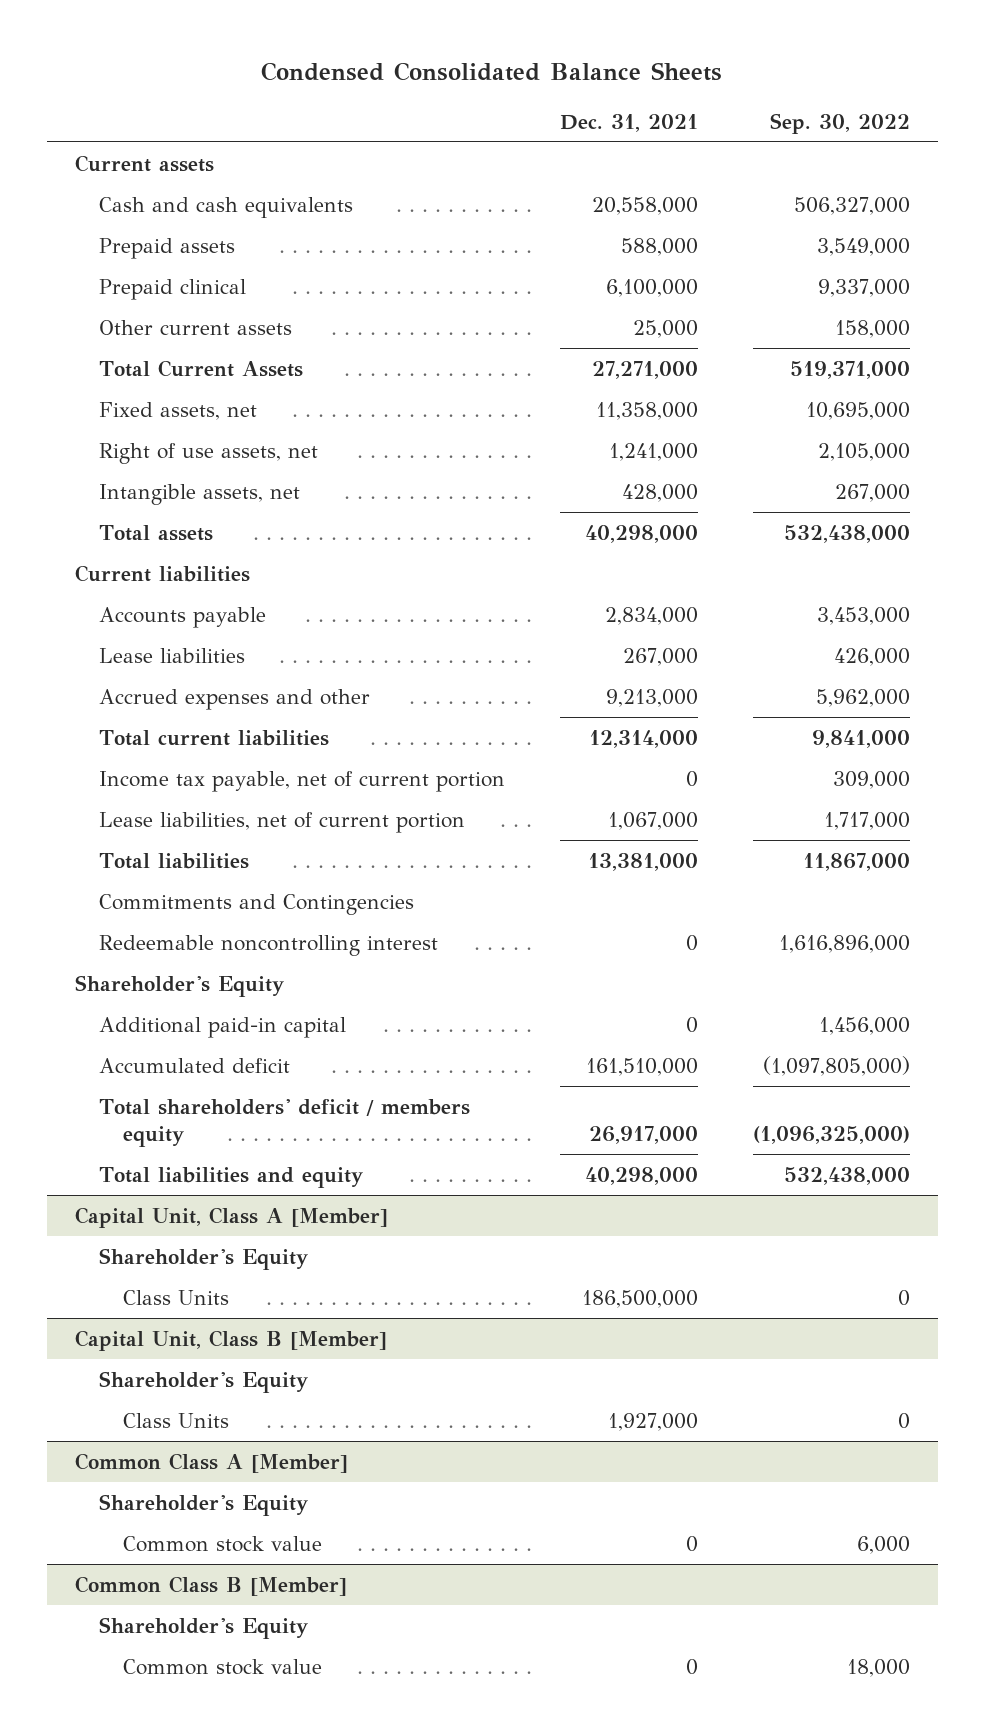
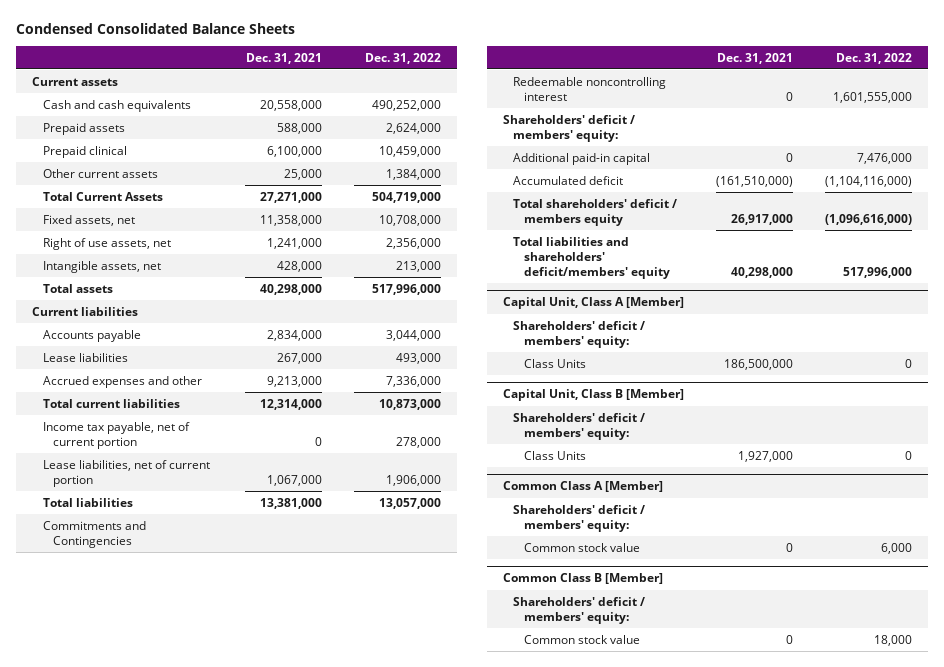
- | Dec. 31, 2021 | Sep. 30, 2022
+ | Dec. 31, 2021 | Dec. 31, 2022
- Shareholder's Equity
+ Shareholders' deficit / members' equity:
- Accumulated deficit | 161,510,000 | (1,097,805,000)
+ Accumulated deficit | (161,510,000) | (1,104,116,000)
- Total liabilities and equity | 40,298,000 | 532,438,000
+ Total liabilities and shareholders' deficit/members' equity | 40,298,000 | 517,996,000
@ Capital Unit, Class A [Member]
- Shareholder's Equity
+ Shareholders' deficit / members' equity:
@ Capital Unit, Class B [Member]
- Shareholder's Equity
+ Shareholders' deficit / members' equity:
@ Common Class A [Member]
- Shareholder's Equity
+ Shareholders' deficit / members' equity:
@ Common Class B [Member]
- Shareholder's Equity
+ Shareholders' deficit / members' equity:

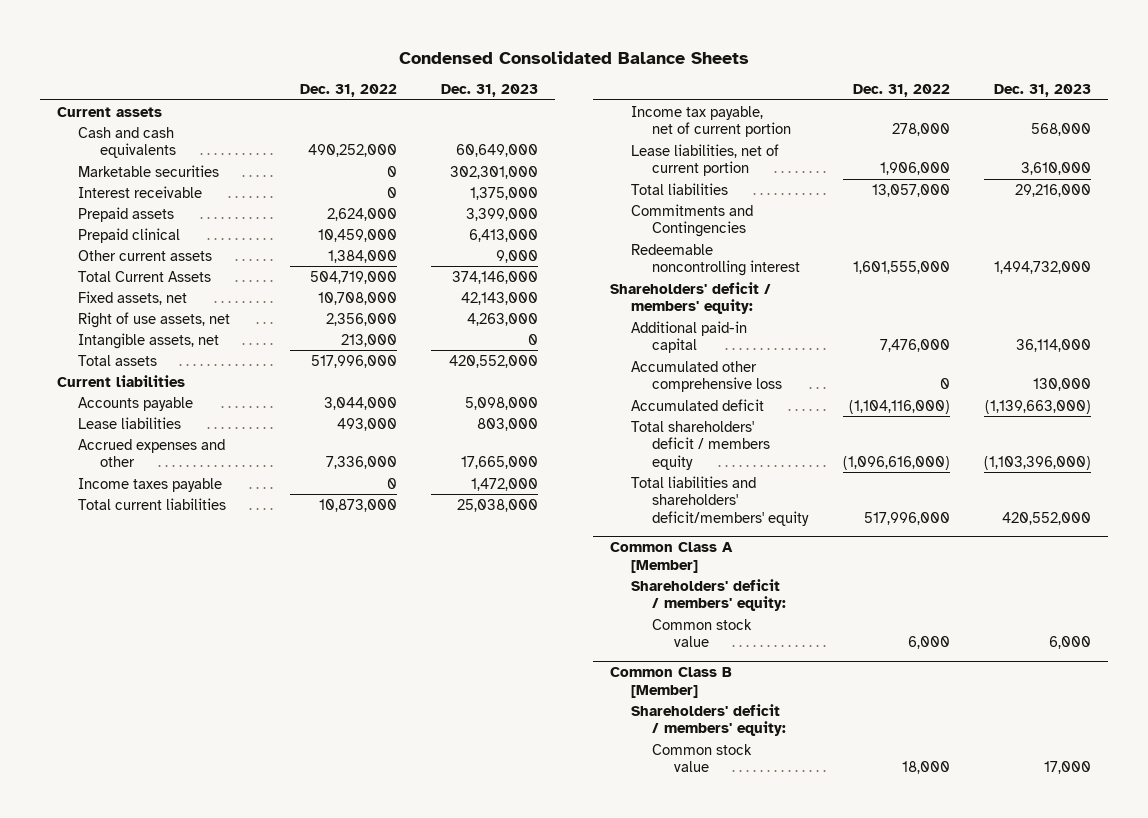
- | Dec. 31, 2021 | Dec. 31, 2022
+ | Dec. 31, 2022 | Dec. 31, 2023
+ Marketable securities | 0 | 302,301,000
+ Interest receivable | 0 | 1,375,000
+ Income taxes payable | 0 | 1,472,000
+ Accumulated other comprehensive loss | 0 | 130,000
- Capital Unit, Class A [Member]
- Shareholders' deficit / members' equity:
- Class Units | 186,500,000 | 0
- Capital Unit, Class B [Member]
- Shareholders' deficit / members' equity:
- Class Units | 1,927,000 | 0

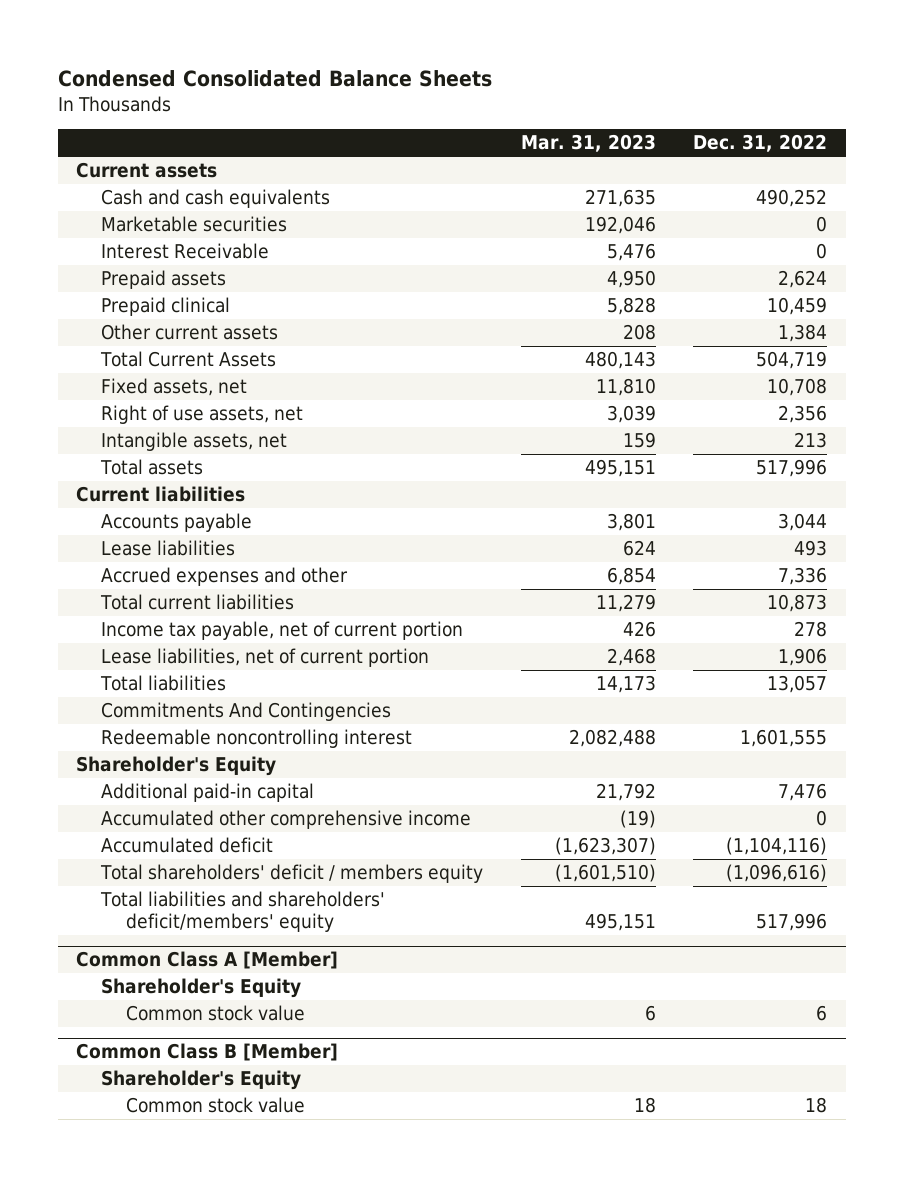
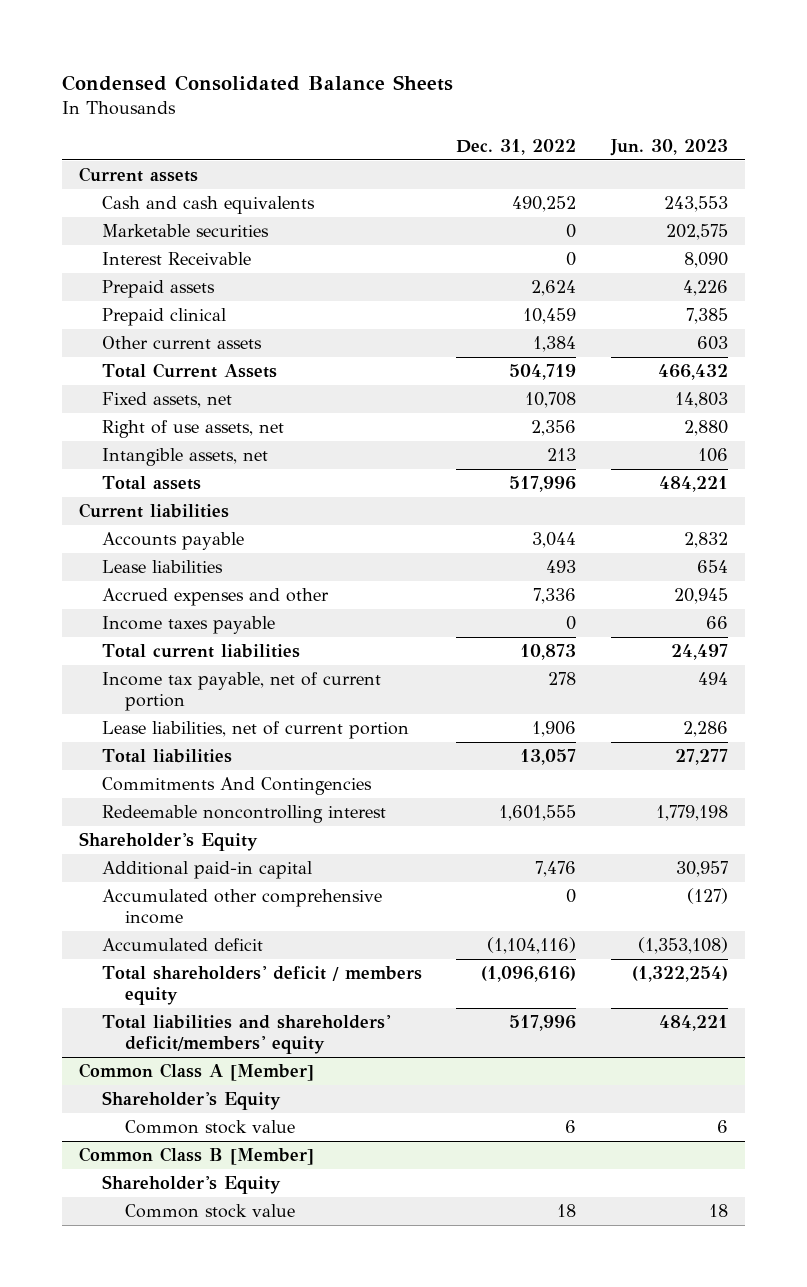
- | Mar. 31, 2023 | Dec. 31, 2022
+ | Dec. 31, 2022 | Jun. 30, 2023
+ Income taxes payable | 0 | 66

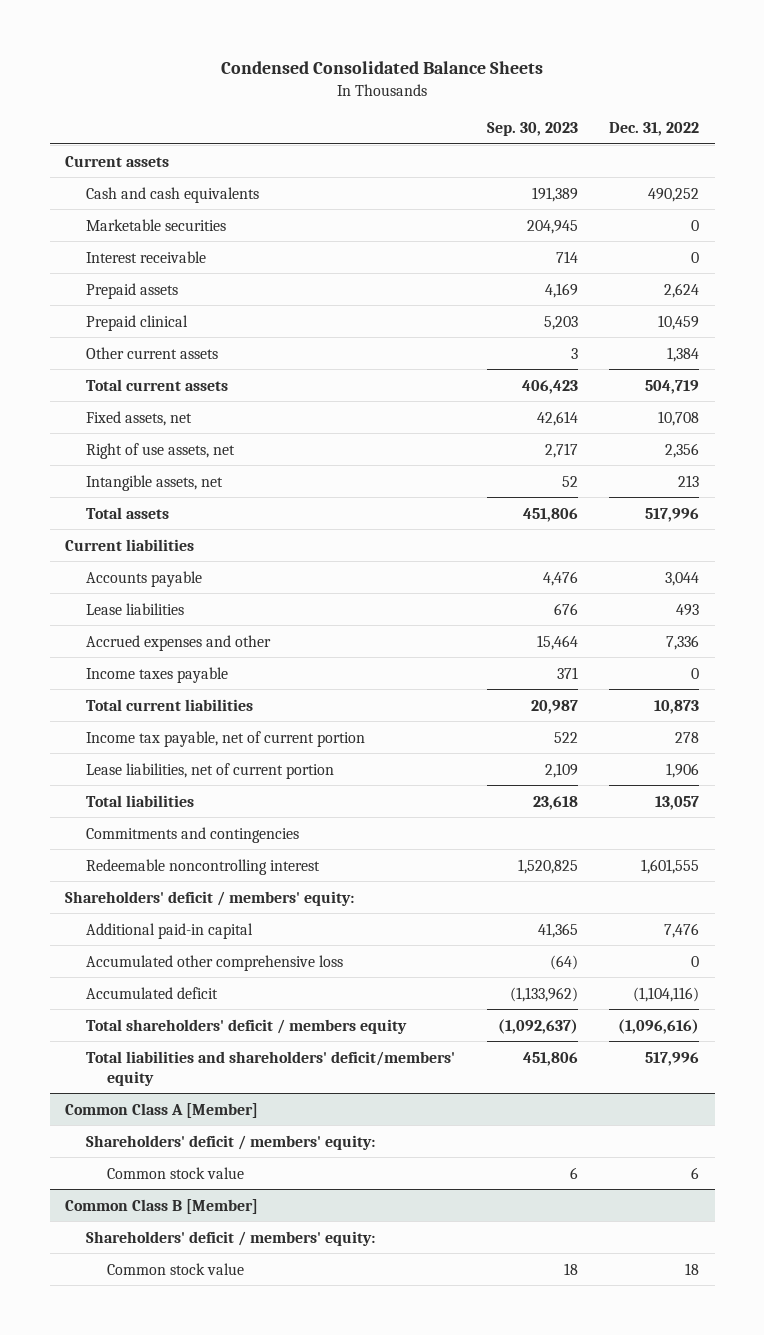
- | Dec. 31, 2022 | Jun. 30, 2023
+ | Sep. 30, 2023 | Dec. 31, 2022
- Interest Receivable | 0 | 8,090
+ Interest receivable | 714 | 0
- Total Current Assets | 504,719 | 466,432
+ Total current assets | 406,423 | 504,719
- Commitments And Contingencies
+ Commitments and contingencies
- Shareholder's Equity
+ Shareholders' deficit / members' equity:
- Accumulated other comprehensive income | 0 | (127)
+ Accumulated other comprehensive loss | (64) | 0
@ Common Class A [Member]
- Shareholder's Equity
+ Shareholders' deficit / members' equity:
@ Common Class B [Member]
- Shareholder's Equity
+ Shareholders' deficit / members' equity:

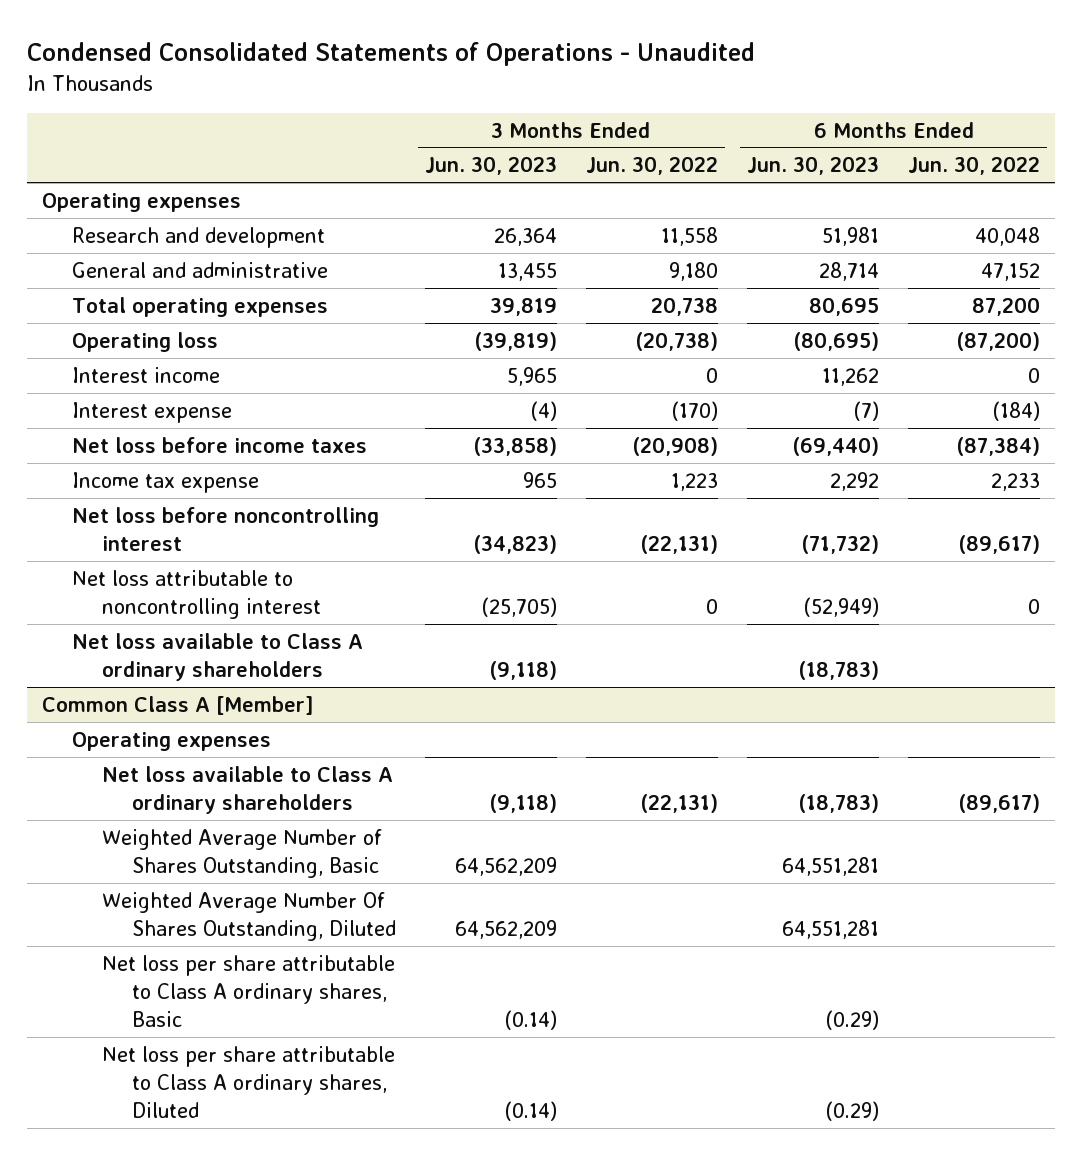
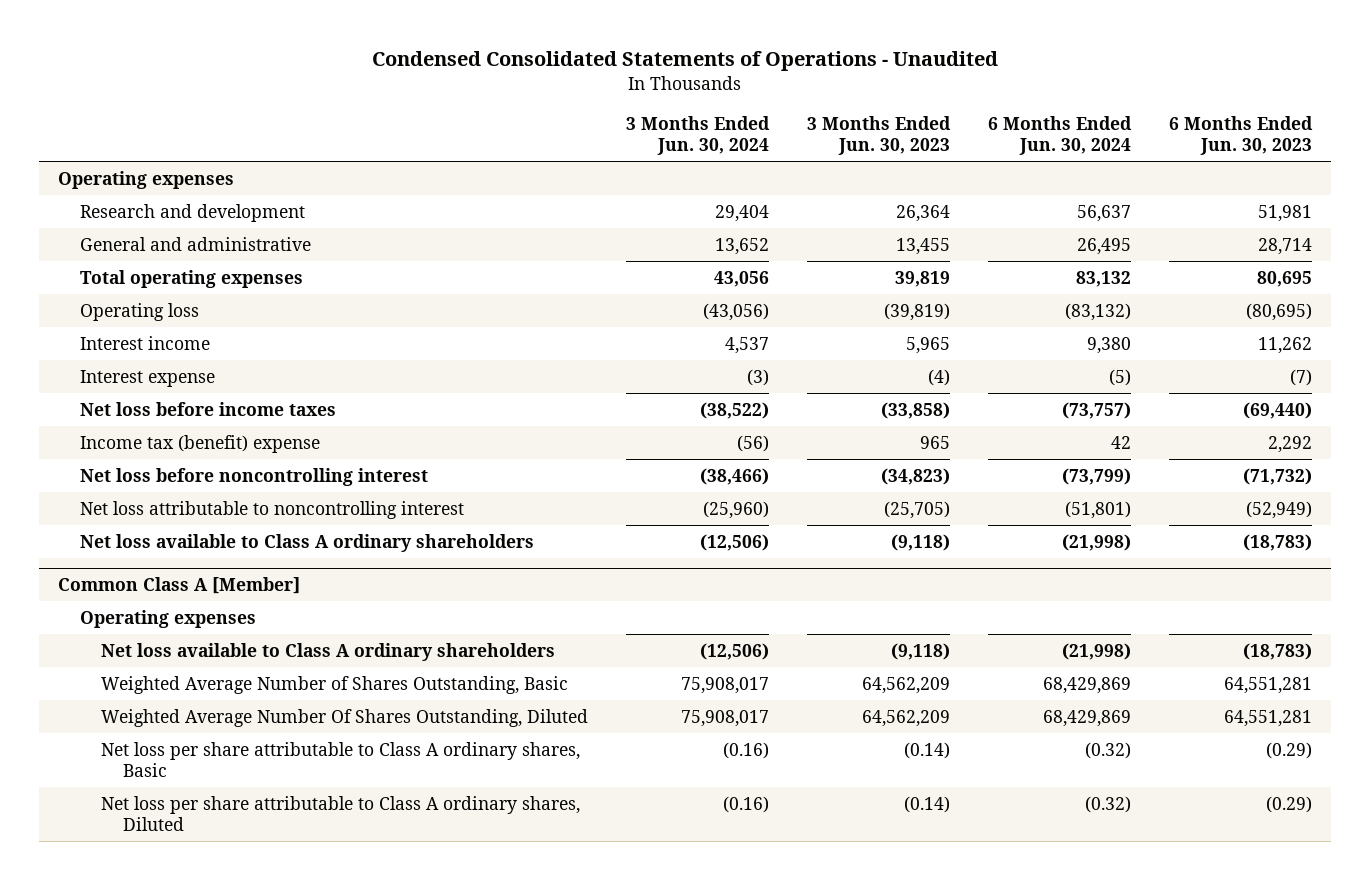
- | 3 Months Ended Jun. 30, 2023 | 3 Months Ended Jun. 30, 2022 | 6 Months Ended Jun. 30, 2023 | 6 Months Ended Jun. 30, 2022
+ | 3 Months Ended Jun. 30, 2024 | 3 Months Ended Jun. 30, 2023 | 6 Months Ended Jun. 30, 2024 | 6 Months Ended Jun. 30, 2023
- Income tax expense | 965 | 1,223 | 2,292 | 2,233
+ Income tax (benefit) expense | (56) | 965 | 42 | 2,292

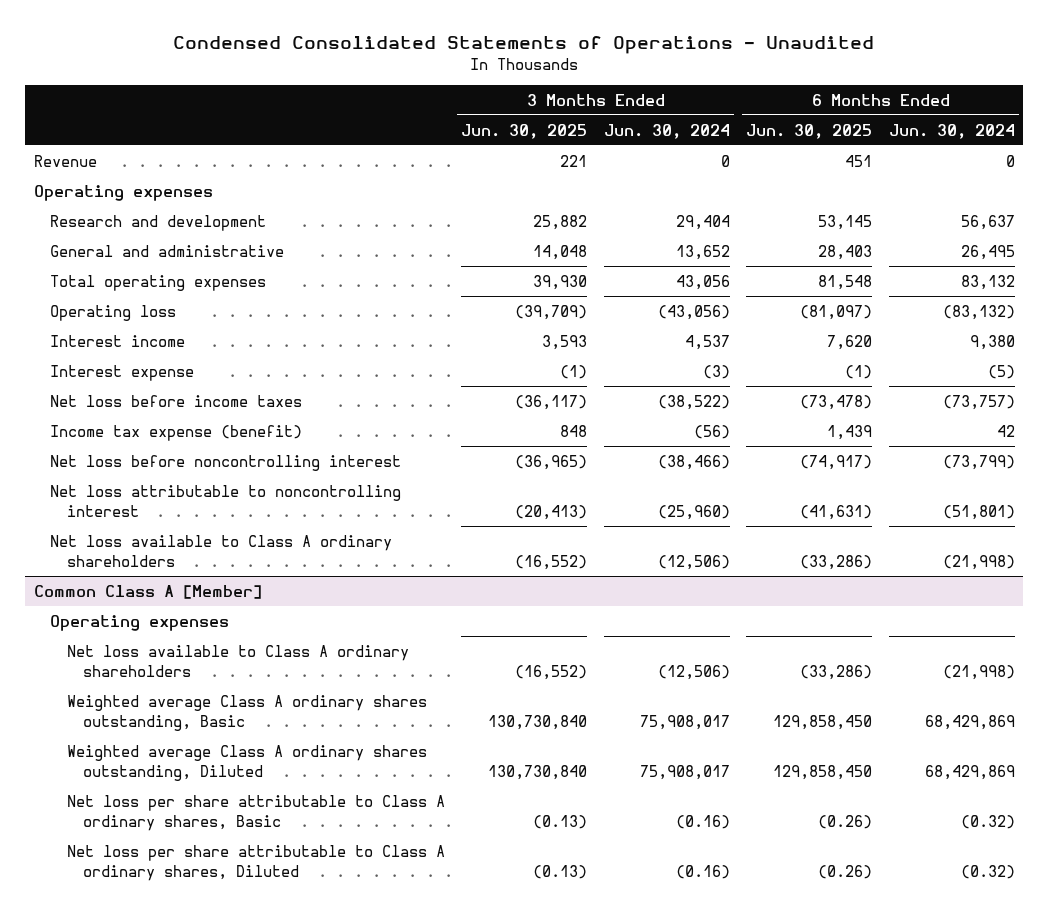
- | 3 Months Ended Jun. 30, 2024 | 3 Months Ended Jun. 30, 2023 | 6 Months Ended Jun. 30, 2024 | 6 Months Ended Jun. 30, 2023
+ | 3 Months Ended Jun. 30, 2025 | 3 Months Ended Jun. 30, 2024 | 6 Months Ended Jun. 30, 2025 | 6 Months Ended Jun. 30, 2024
+ Revenue | 221 | 0 | 451 | 0
- Income tax (benefit) expense | (56) | 965 | 42 | 2,292
+ Income tax expense (benefit) | 848 | (56) | 1,439 | 42
@ Common Class A [Member]
- Weighted Average Number of Shares Outstanding, Basic | 75,908,017 | 64,562,209 | 68,429,869 | 64,551,281
- Weighted Average Number Of Shares Outstanding, Diluted | 75,908,017 | 64,562,209 | 68,429,869 | 64,551,281
+ Weighted average Class A ordinary shares outstanding, Basic | 130,730,840 | 75,908,017 | 129,858,450 | 68,429,869
+ Weighted average Class A ordinary shares outstanding, Diluted | 130,730,840 | 75,908,017 | 129,858,450 | 68,429,869

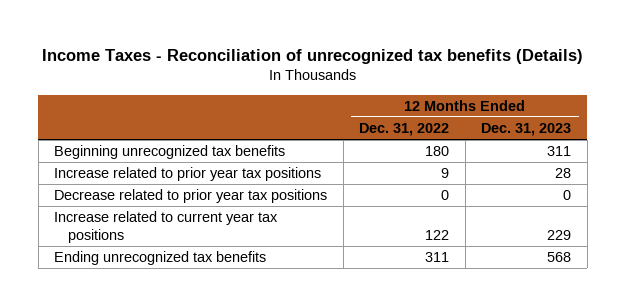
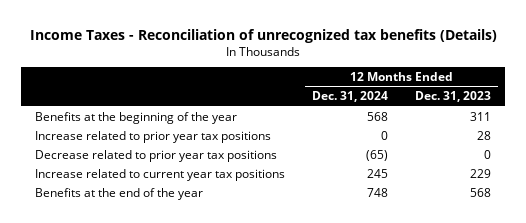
- | 12 Months Ended Dec. 31, 2022 | 12 Months Ended Dec. 31, 2023
+ | 12 Months Ended Dec. 31, 2024 | 12 Months Ended Dec. 31, 2023
- Beginning unrecognized tax benefits | 180 | 311
+ Benefits at the beginning of the year | 568 | 311
- Ending unrecognized tax benefits | 311 | 568
+ Benefits at the end of the year | 748 | 568

